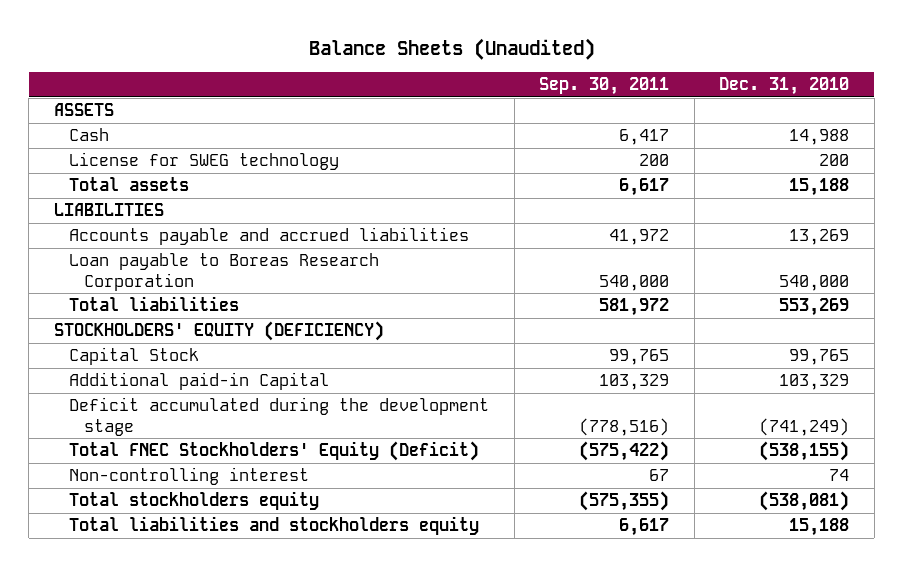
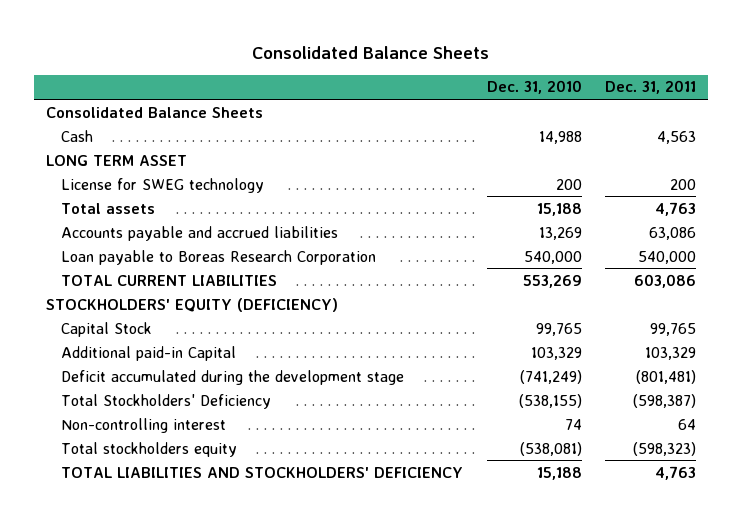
- Balance Sheets (Unaudited)
+ Consolidated Balance Sheets
- | Sep. 30, 2011 | Dec. 31, 2010
+ | Dec. 31, 2010 | Dec. 31, 2011
- ASSETS
+ Consolidated Balance Sheets
+ LONG TERM ASSET
- LIABILITIES
- Total liabilities | 581,972 | 553,269
+ TOTAL CURRENT LIABILITIES | 553,269 | 603,086
- Total FNEC Stockholders' Equity (Deficit) | (575,422) | (538,155)
+ Total Stockholders' Deficiency | (538,155) | (598,387)
- Total liabilities and stockholders equity | 6,617 | 15,188
+ TOTAL LIABILITIES AND STOCKHOLDERS' DEFICIENCY | 15,188 | 4,763

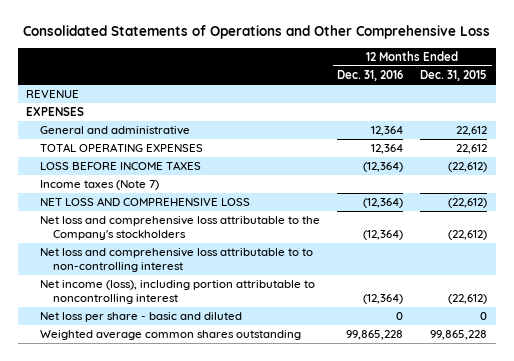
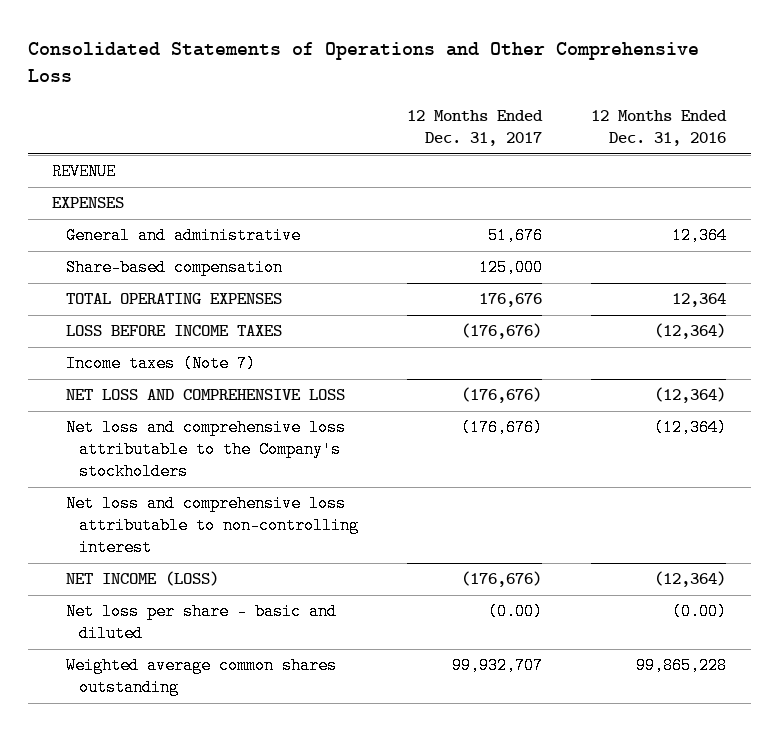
- | 12 Months Ended Dec. 31, 2016 | 12 Months Ended Dec. 31, 2015
+ | 12 Months Ended Dec. 31, 2017 | 12 Months Ended Dec. 31, 2016
+ Share-based compensation | 125,000 |
- Net loss and comprehensive loss attributable to to non-controlling interest
- Net income (loss), including portion attributable to noncontrolling interest | (12,364) | (22,612)
- Net loss per share - basic and diluted | 0 | 0
+ Net loss and comprehensive loss attributable to non-controlling interest
+ NET INCOME (LOSS) | (176,676) | (12,364)
+ Net loss per share - basic and diluted | (0.00) | (0.00)

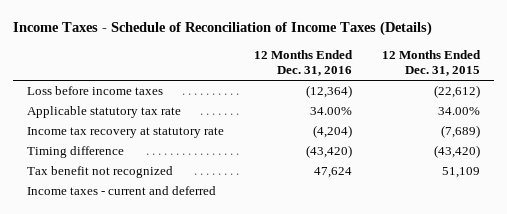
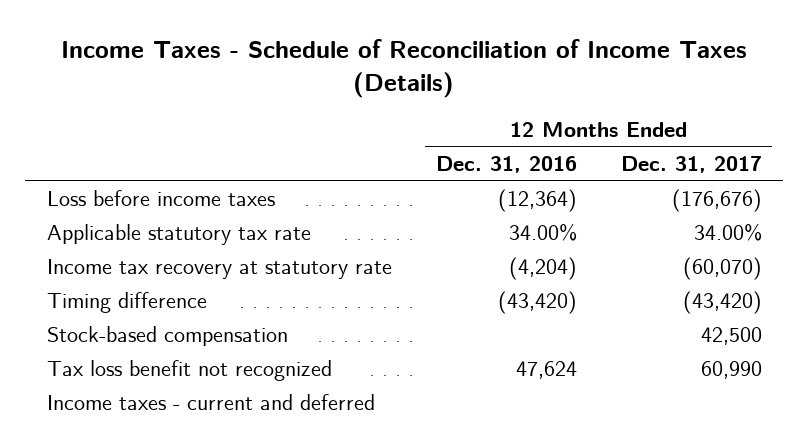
- | 12 Months Ended Dec. 31, 2016 | 12 Months Ended Dec. 31, 2015
+ | 12 Months Ended Dec. 31, 2016 | 12 Months Ended Dec. 31, 2017
- Tax benefit not recognized | 47,624 | 51,109
+ Stock-based compensation | | 42,500
+ Tax loss benefit not recognized | 47,624 | 60,990

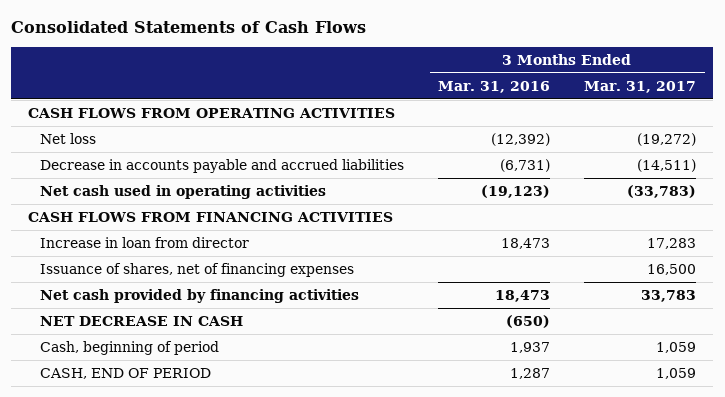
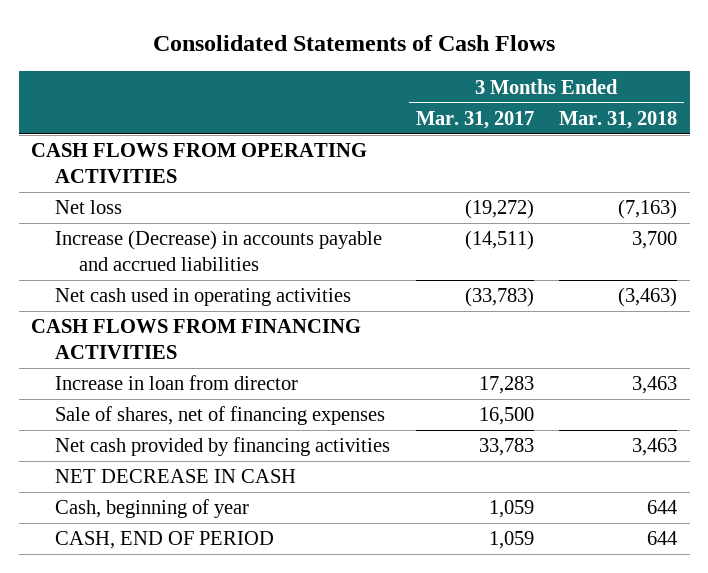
- | 3 Months Ended Mar. 31, 2016 | 3 Months Ended Mar. 31, 2017
+ | 3 Months Ended Mar. 31, 2017 | 3 Months Ended Mar. 31, 2018
- Decrease in accounts payable and accrued liabilities | (6,731) | (14,511)
+ Increase (Decrease) in accounts payable and accrued liabilities | (14,511) | 3,700
- Issuance of shares, net of financing expenses | | 16,500
+ Sale of shares, net of financing expenses | 16,500 |
- Cash, beginning of period | 1,937 | 1,059
+ Cash, beginning of year | 1,059 | 644

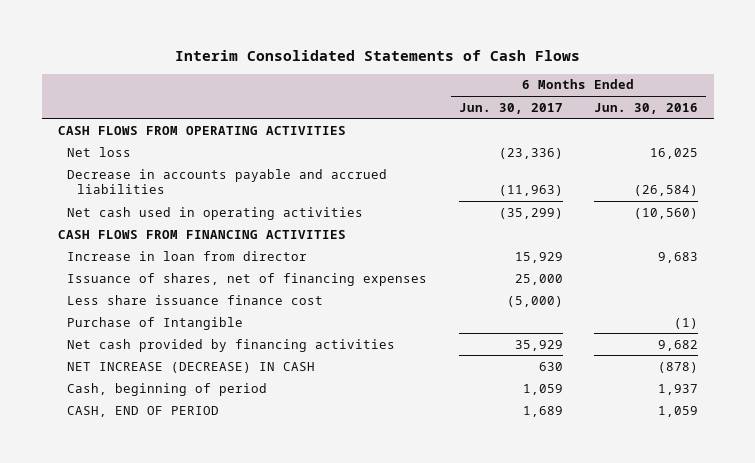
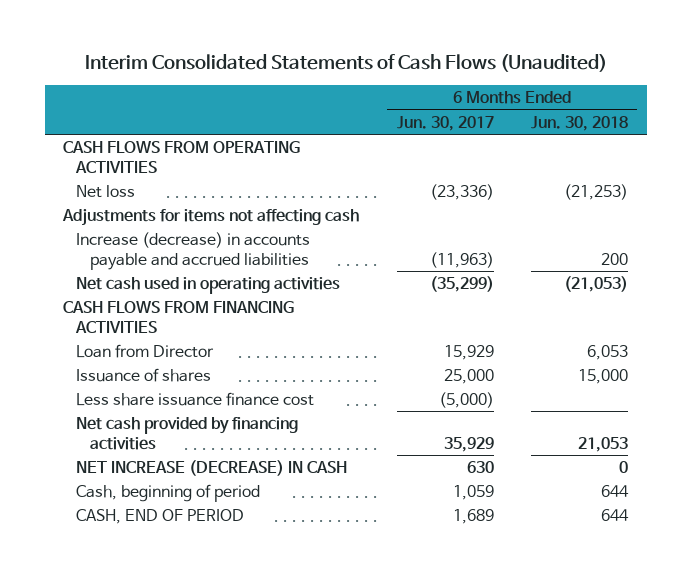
- Interim Consolidated Statements of Cash Flows
+ Interim Consolidated Statements of Cash Flows (Unaudited)
- | 6 Months Ended Jun. 30, 2017 | 6 Months Ended Jun. 30, 2016
+ | 6 Months Ended Jun. 30, 2017 | 6 Months Ended Jun. 30, 2018
- Decrease in accounts payable and accrued liabilities | (11,963) | (26,584)
+ Adjustments for items not affecting cash
+ Increase (decrease) in accounts payable and accrued liabilities | (11,963) | 200
- Increase in loan from director | 15,929 | 9,683
- Issuance of shares, net of financing expenses | 25,000 |
+ Loan from Director | 15,929 | 6,053
+ Issuance of shares | 25,000 | 15,000
- Purchase of Intangible | | (1)

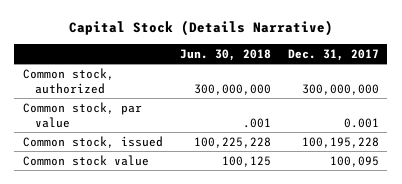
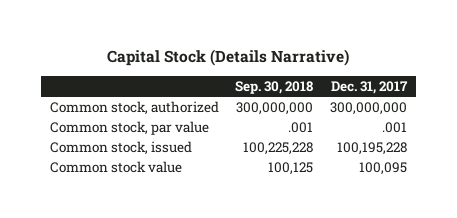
- | Jun. 30, 2018 | Dec. 31, 2017
+ | Sep. 30, 2018 | Dec. 31, 2017
- Common stock, par value | .001 | 0.001
+ Common stock, par value | .001 | .001

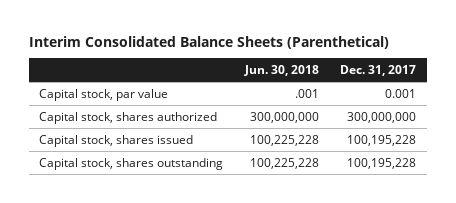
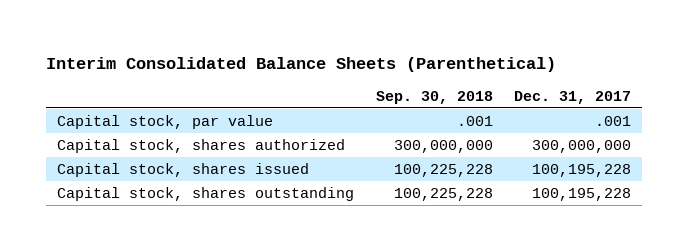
- | Jun. 30, 2018 | Dec. 31, 2017
+ | Sep. 30, 2018 | Dec. 31, 2017
- Capital stock, par value | .001 | 0.001
+ Capital stock, par value | .001 | .001

